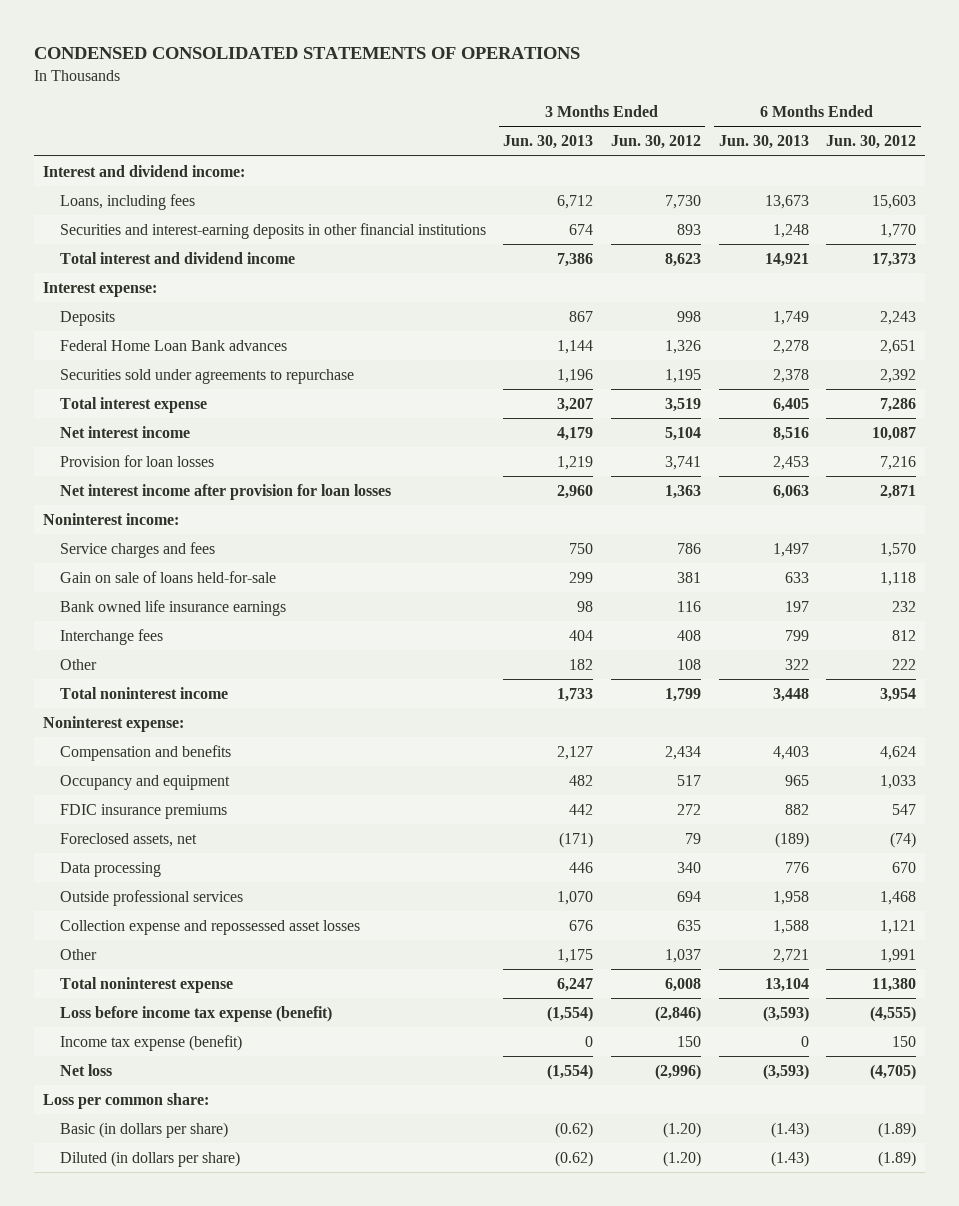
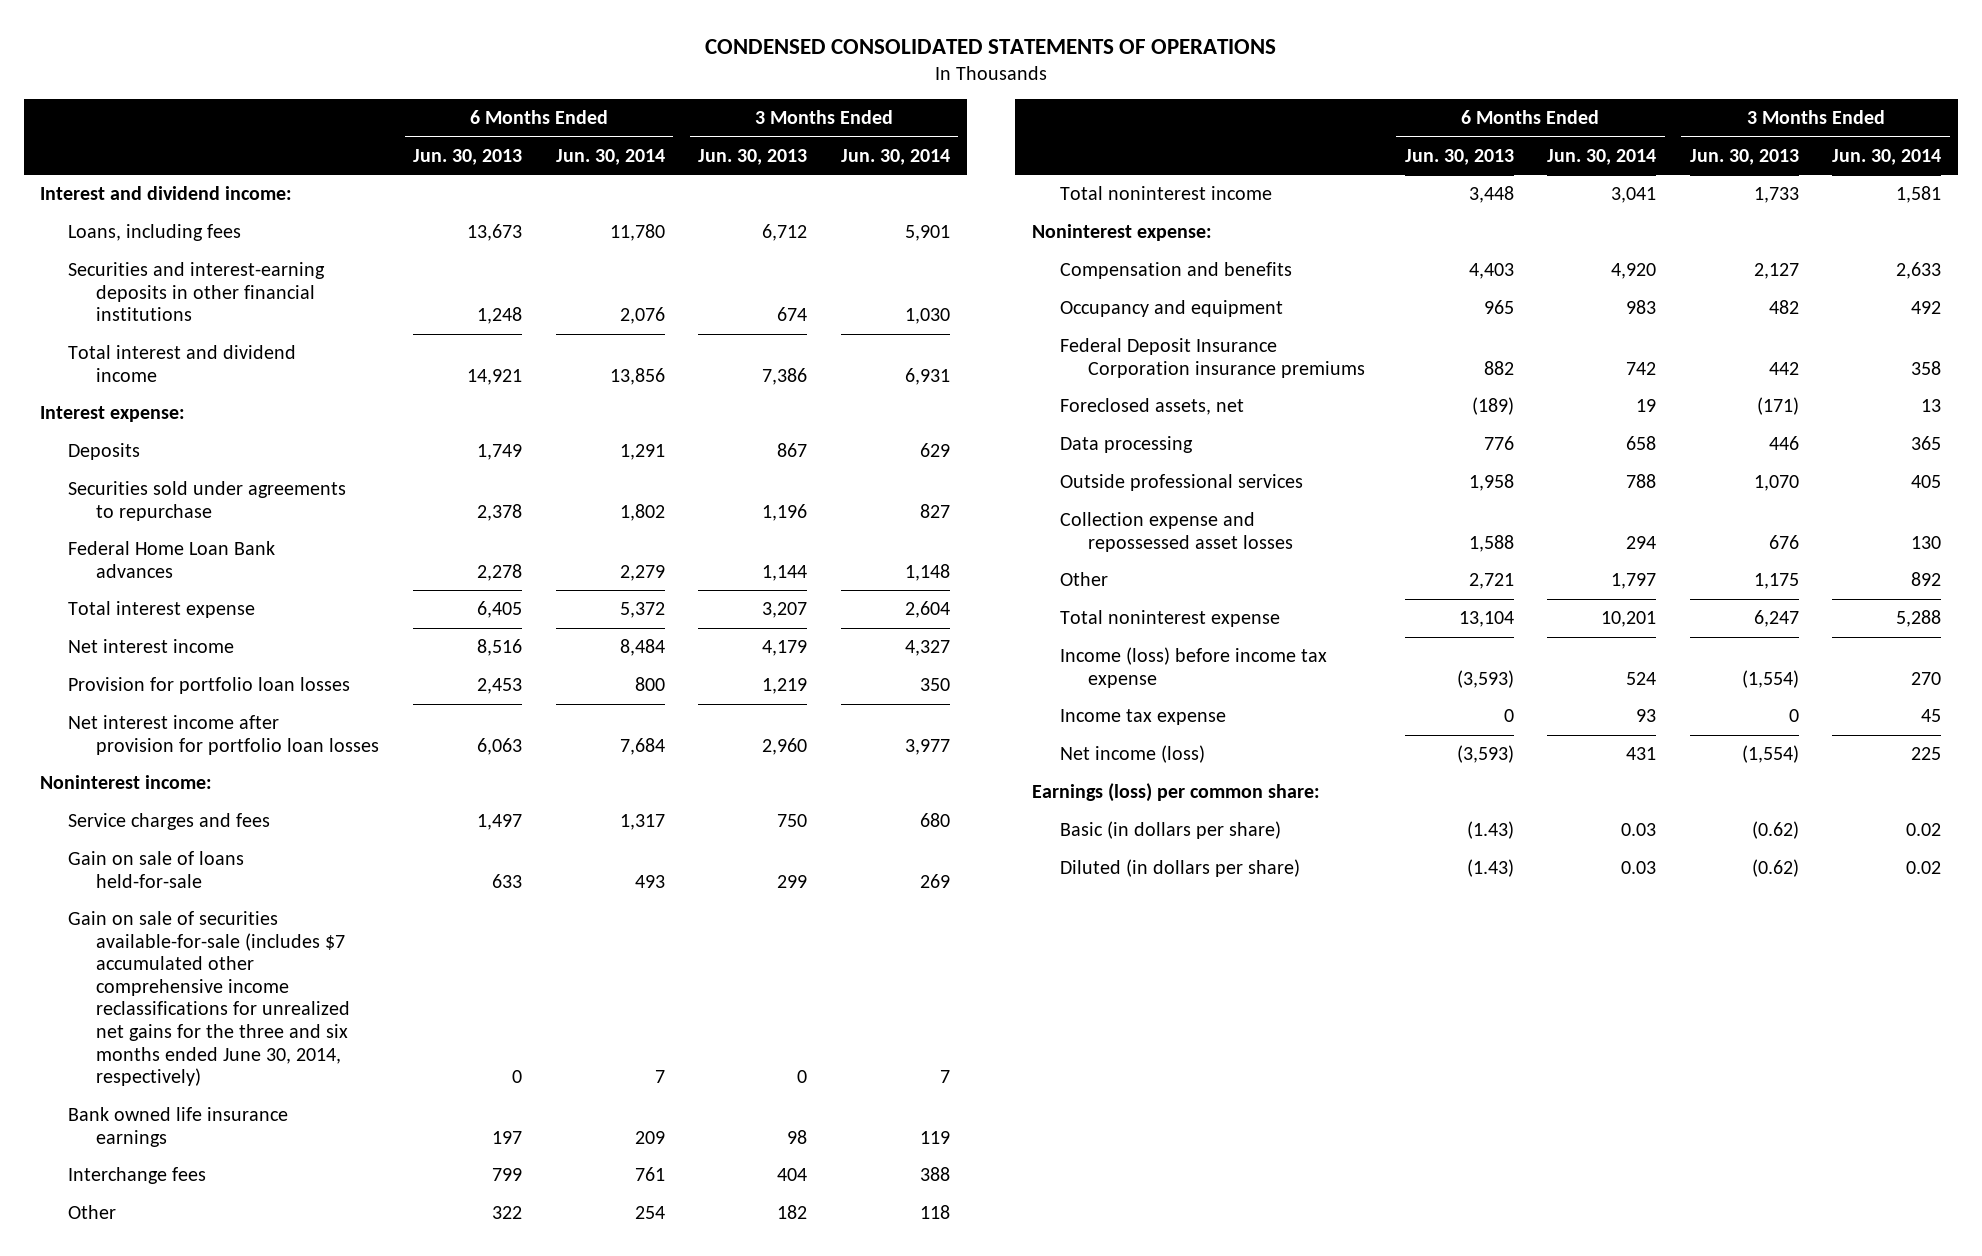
- | 3 Months Ended Jun. 30, 2013 | 3 Months Ended Jun. 30, 2012 | 6 Months Ended Jun. 30, 2013 | 6 Months Ended Jun. 30, 2012
+ | 6 Months Ended Jun. 30, 2013 | 6 Months Ended Jun. 30, 2014 | 3 Months Ended Jun. 30, 2013 | 3 Months Ended Jun. 30, 2014
moved down: Federal Home Loan Bank advances | 2,278 | 2,279 | 1,144 | 1,148
- Provision for loan losses | 1,219 | 3,741 | 2,453 | 7,216
- Net interest income after provision for loan losses | 2,960 | 1,363 | 6,063 | 2,871
+ Provision for portfolio loan losses | 2,453 | 800 | 1,219 | 350
+ Net interest income after provision for portfolio loan losses | 6,063 | 7,684 | 2,960 | 3,977
+ Gain on sale of securities available-for-sale (includes $7 accumulated other comprehensive income reclassifications for unrealized net gains for the three and six months ended June 30, 2014, respectively) | 0 | 7 | 0 | 7
- FDIC insurance premiums | 442 | 272 | 882 | 547
+ Federal Deposit Insurance Corporation insurance premiums | 882 | 742 | 442 | 358
- Loss before income tax expense (benefit) | (1,554) | (2,846) | (3,593) | (4,555)
- Income tax expense (benefit) | 0 | 150 | 0 | 150
- Net loss | (1,554) | (2,996) | (3,593) | (4,705)
- Loss per common share:
+ Income (loss) before income tax expense | (3,593) | 524 | (1,554) | 270
+ Income tax expense | 0 | 93 | 0 | 45
+ Net income (loss) | (3,593) | 431 | (1,554) | 225
+ Earnings (loss) per common share:

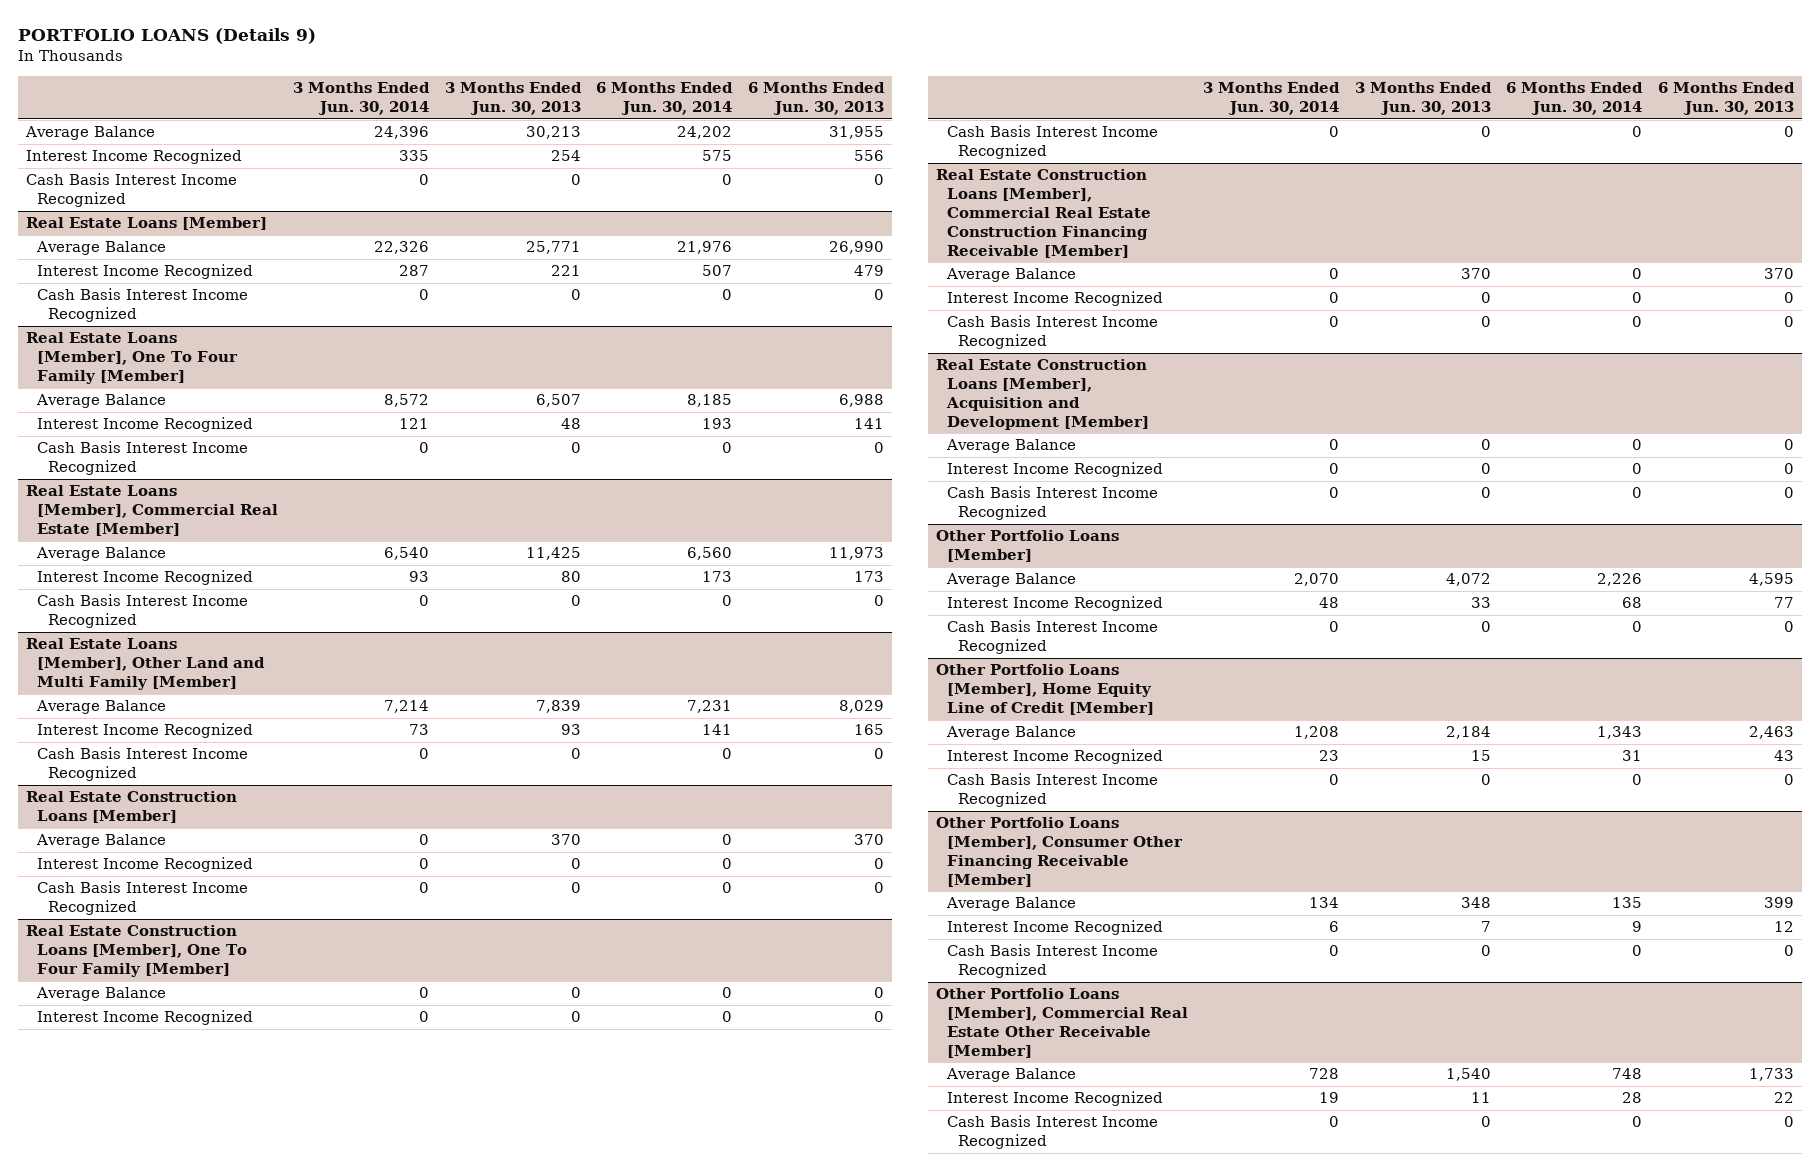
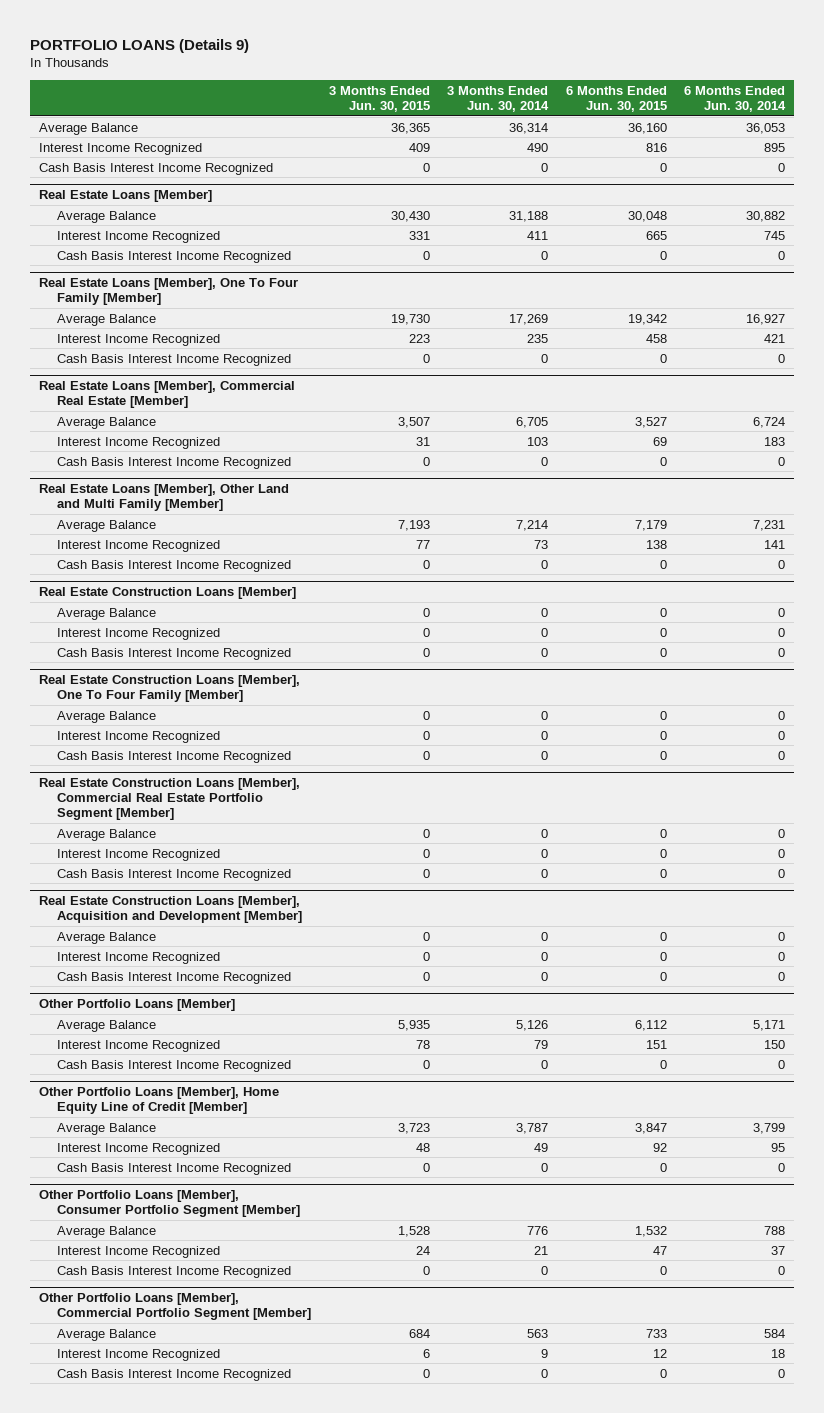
- | 3 Months Ended Jun. 30, 2014 | 3 Months Ended Jun. 30, 2013 | 6 Months Ended Jun. 30, 2014 | 6 Months Ended Jun. 30, 2013
+ | 3 Months Ended Jun. 30, 2015 | 3 Months Ended Jun. 30, 2014 | 6 Months Ended Jun. 30, 2015 | 6 Months Ended Jun. 30, 2014
- Average Balance | 24,396 | 30,213 | 24,202 | 31,955
- Interest Income Recognized | 335 | 254 | 575 | 556
+ Average Balance | 36,365 | 36,314 | 36,160 | 36,053
+ Interest Income Recognized | 409 | 490 | 816 | 895
@ Real Estate Loans [Member]
- Average Balance | 22,326 | 25,771 | 21,976 | 26,990
- Interest Income Recognized | 287 | 221 | 507 | 479
+ Average Balance | 30,430 | 31,188 | 30,048 | 30,882
+ Interest Income Recognized | 331 | 411 | 665 | 745
@ Real Estate Loans [Member], One To Four Family [Member]
- Average Balance | 8,572 | 6,507 | 8,185 | 6,988
- Interest Income Recognized | 121 | 48 | 193 | 141
+ Average Balance | 19,730 | 17,269 | 19,342 | 16,927
+ Interest Income Recognized | 223 | 235 | 458 | 421
@ Real Estate Loans [Member], Commercial Real Estate [Member]
- Average Balance | 6,540 | 11,425 | 6,560 | 11,973
- Interest Income Recognized | 93 | 80 | 173 | 173
+ Average Balance | 3,507 | 6,705 | 3,527 | 6,724
+ Interest Income Recognized | 31 | 103 | 69 | 183
- Real Estate Construction Loans [Member], Commercial Real Estate Construction Financing Receivable [Member]
+ Real Estate Construction Loans [Member], Commercial Real Estate Portfolio Segment [Member]
@ Other Portfolio Loans [Member]
- Average Balance | 2,070 | 4,072 | 2,226 | 4,595
- Interest Income Recognized | 48 | 33 | 68 | 77
+ Average Balance | 5,935 | 5,126 | 6,112 | 5,171
+ Interest Income Recognized | 78 | 79 | 151 | 150
@ Other Portfolio Loans [Member], Home Equity Line of Credit [Member]
- Average Balance | 1,208 | 2,184 | 1,343 | 2,463
- Interest Income Recognized | 23 | 15 | 31 | 43
+ Average Balance | 3,723 | 3,787 | 3,847 | 3,799
+ Interest Income Recognized | 48 | 49 | 92 | 95
- Other Portfolio Loans [Member], Consumer Other Financing Receivable [Member]
- Average Balance | 134 | 348 | 135 | 399
- Interest Income Recognized | 6 | 7 | 9 | 12
+ Other Portfolio Loans [Member], Consumer Portfolio Segment [Member]
+ Average Balance | 1,528 | 776 | 1,532 | 788
+ Interest Income Recognized | 24 | 21 | 47 | 37
- Other Portfolio Loans [Member], Commercial Real Estate Other Receivable [Member]
- Average Balance | 728 | 1,540 | 748 | 1,733
- Interest Income Recognized | 19 | 11 | 28 | 22
+ Other Portfolio Loans [Member], Commercial Portfolio Segment [Member]
+ Average Balance | 684 | 563 | 733 | 584
+ Interest Income Recognized | 6 | 9 | 12 | 18

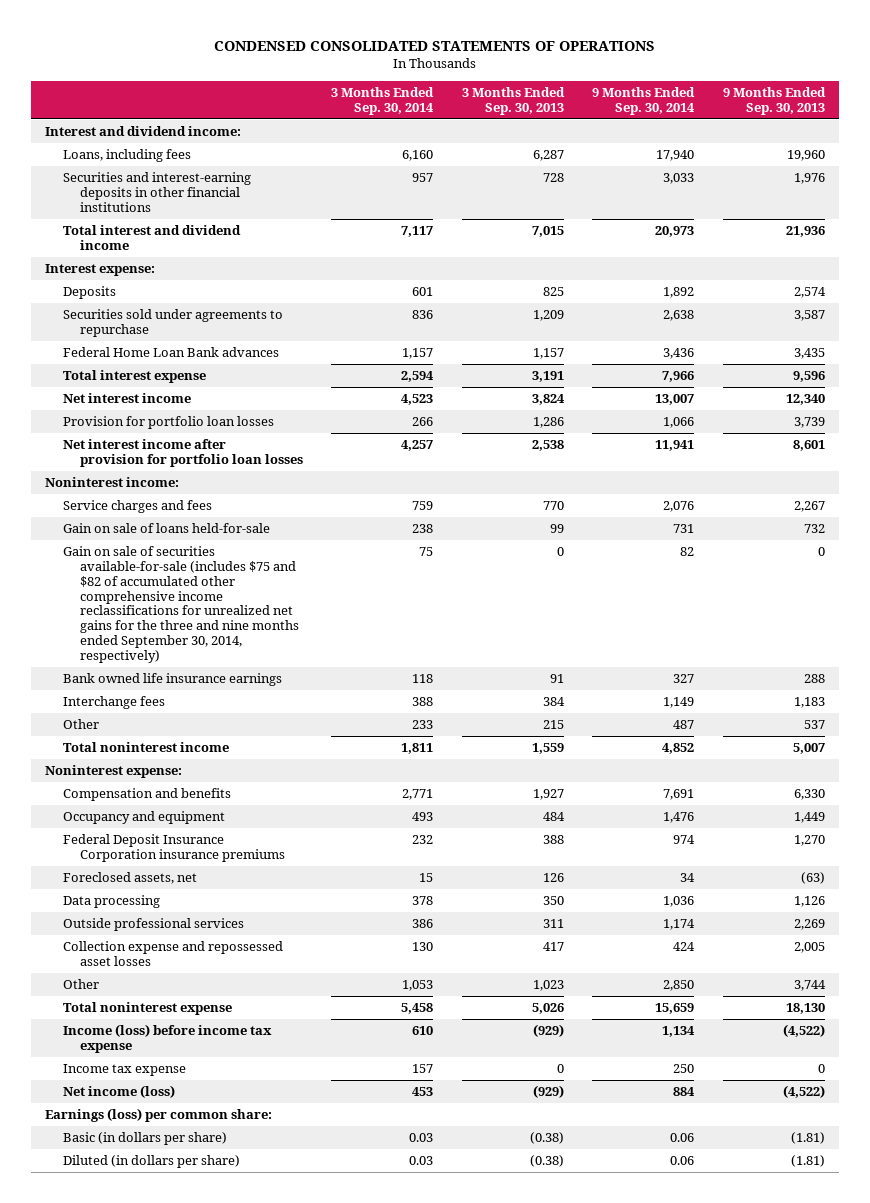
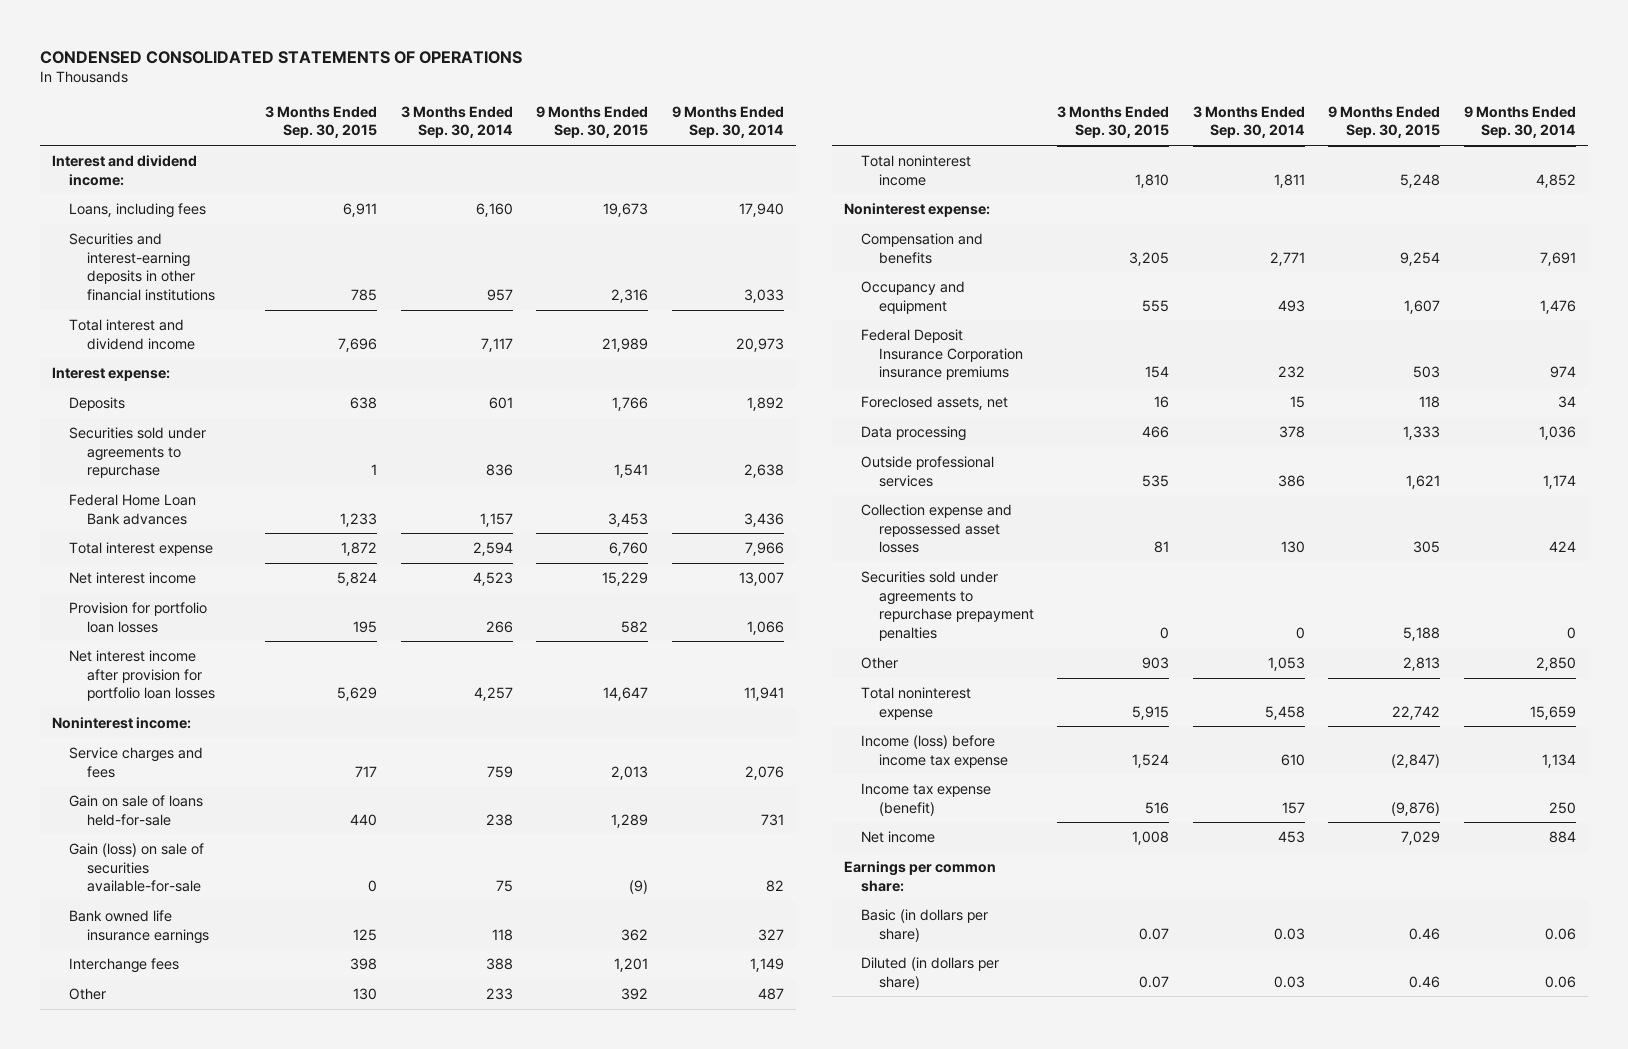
- | 3 Months Ended Sep. 30, 2014 | 3 Months Ended Sep. 30, 2013 | 9 Months Ended Sep. 30, 2014 | 9 Months Ended Sep. 30, 2013
+ | 3 Months Ended Sep. 30, 2015 | 3 Months Ended Sep. 30, 2014 | 9 Months Ended Sep. 30, 2015 | 9 Months Ended Sep. 30, 2014
- Gain on sale of securities available-for-sale (includes $75 and $82 of accumulated other comprehensive income reclassifications for unrealized net gains for the three and nine months ended September 30, 2014, respectively) | 75 | 0 | 82 | 0
+ Gain (loss) on sale of securities available-for-sale | 0 | 75 | (9) | 82
+ Securities sold under agreements to repurchase prepayment penalties | 0 | 0 | 5,188 | 0
- Income tax expense | 157 | 0 | 250 | 0
- Net income (loss) | 453 | (929) | 884 | (4,522)
- Earnings (loss) per common share:
+ Income tax expense (benefit) | 516 | 157 | (9,876) | 250
+ Net income | 1,008 | 453 | 7,029 | 884
+ Earnings per common share:

